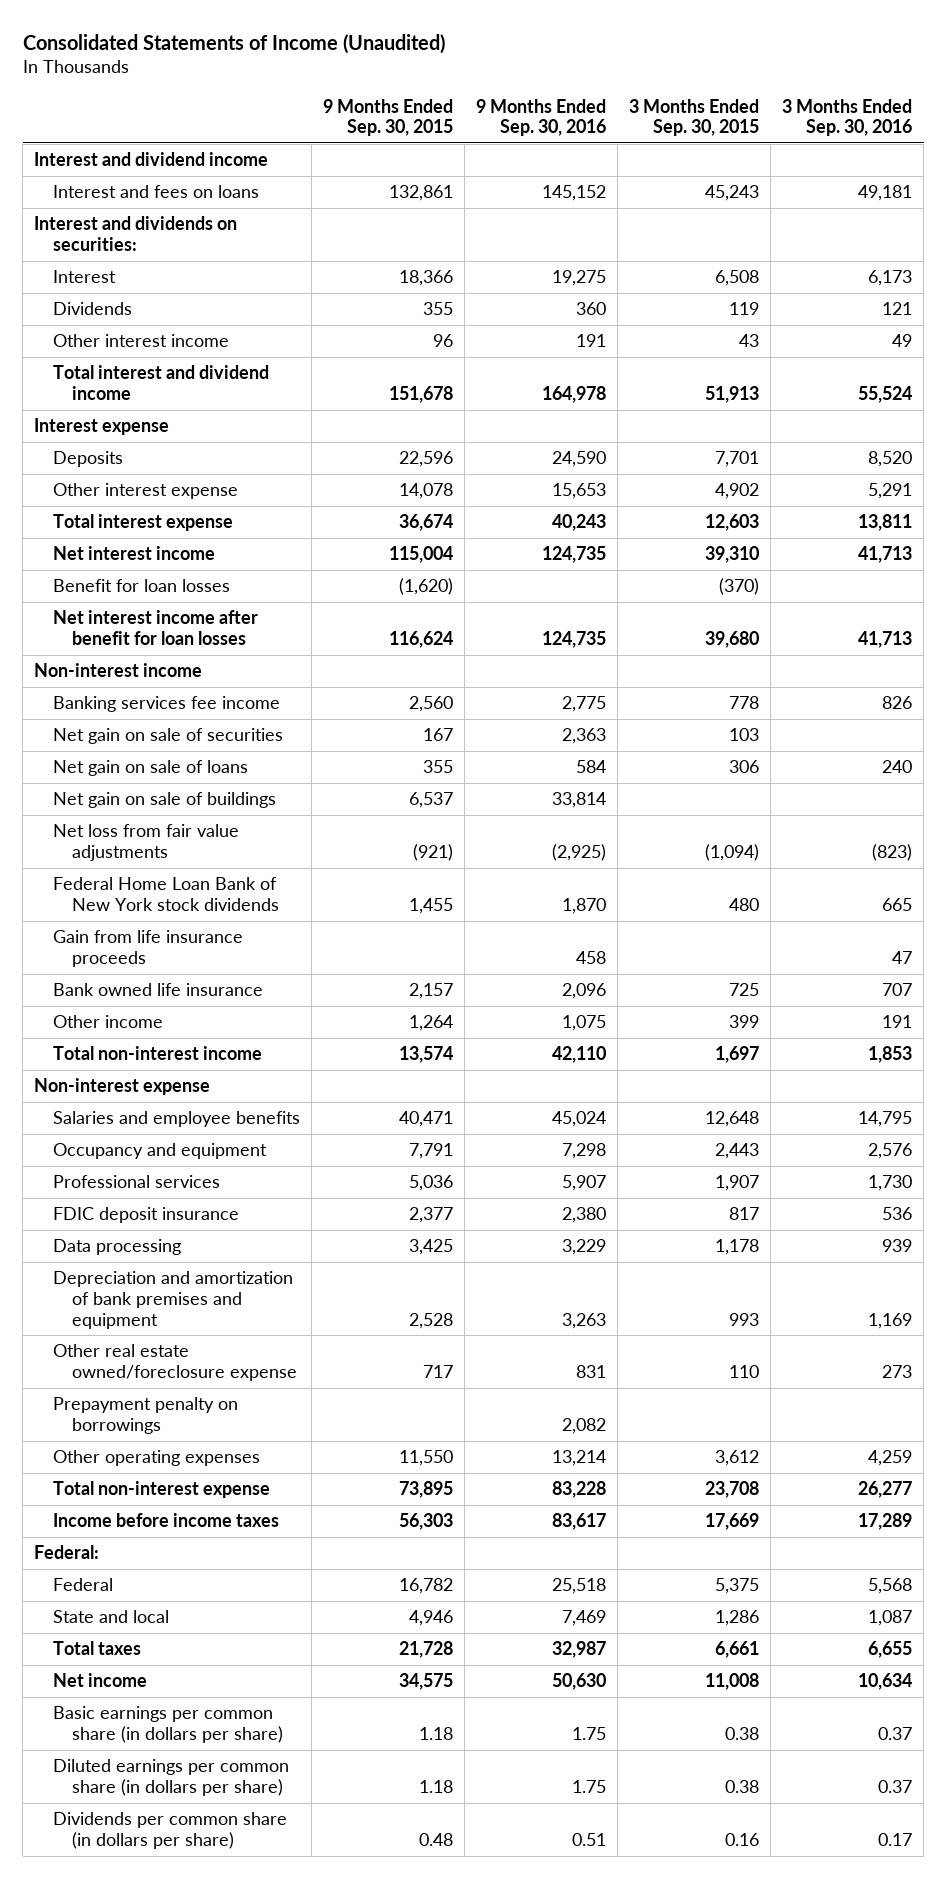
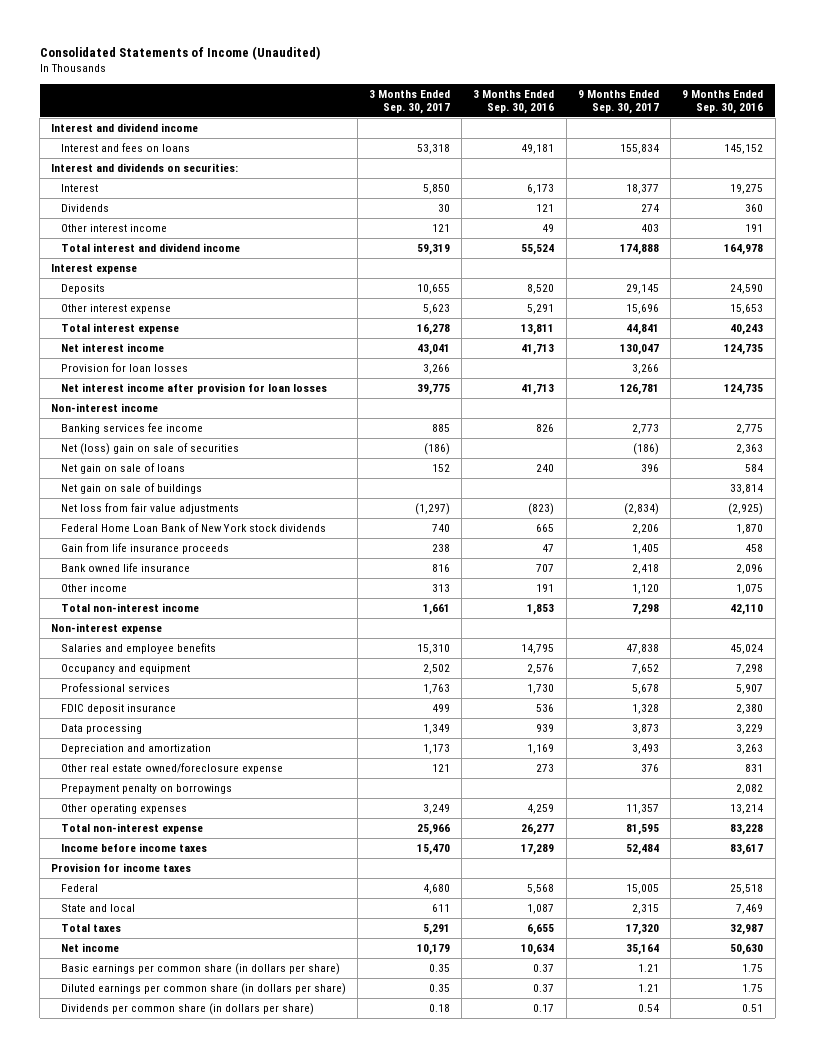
- | 9 Months Ended Sep. 30, 2015 | 9 Months Ended Sep. 30, 2016 | 3 Months Ended Sep. 30, 2015 | 3 Months Ended Sep. 30, 2016
+ | 3 Months Ended Sep. 30, 2017 | 3 Months Ended Sep. 30, 2016 | 9 Months Ended Sep. 30, 2017 | 9 Months Ended Sep. 30, 2016
- Benefit for loan losses | (1,620) | | (370) |
- Net interest income after benefit for loan losses | 116,624 | 124,735 | 39,680 | 41,713
+ Provision for loan losses | 3,266 | | 3,266 |
+ Net interest income after provision for loan losses | 39,775 | 41,713 | 126,781 | 124,735
- Net gain on sale of securities | 167 | 2,363 | 103 |
+ Net (loss) gain on sale of securities | (186) | | (186) | 2,363
- Depreciation and amortization of bank premises and equipment | 2,528 | 3,263 | 993 | 1,169
+ Depreciation and amortization | 1,173 | 1,169 | 3,493 | 3,263
- Federal:
+ Provision for income taxes

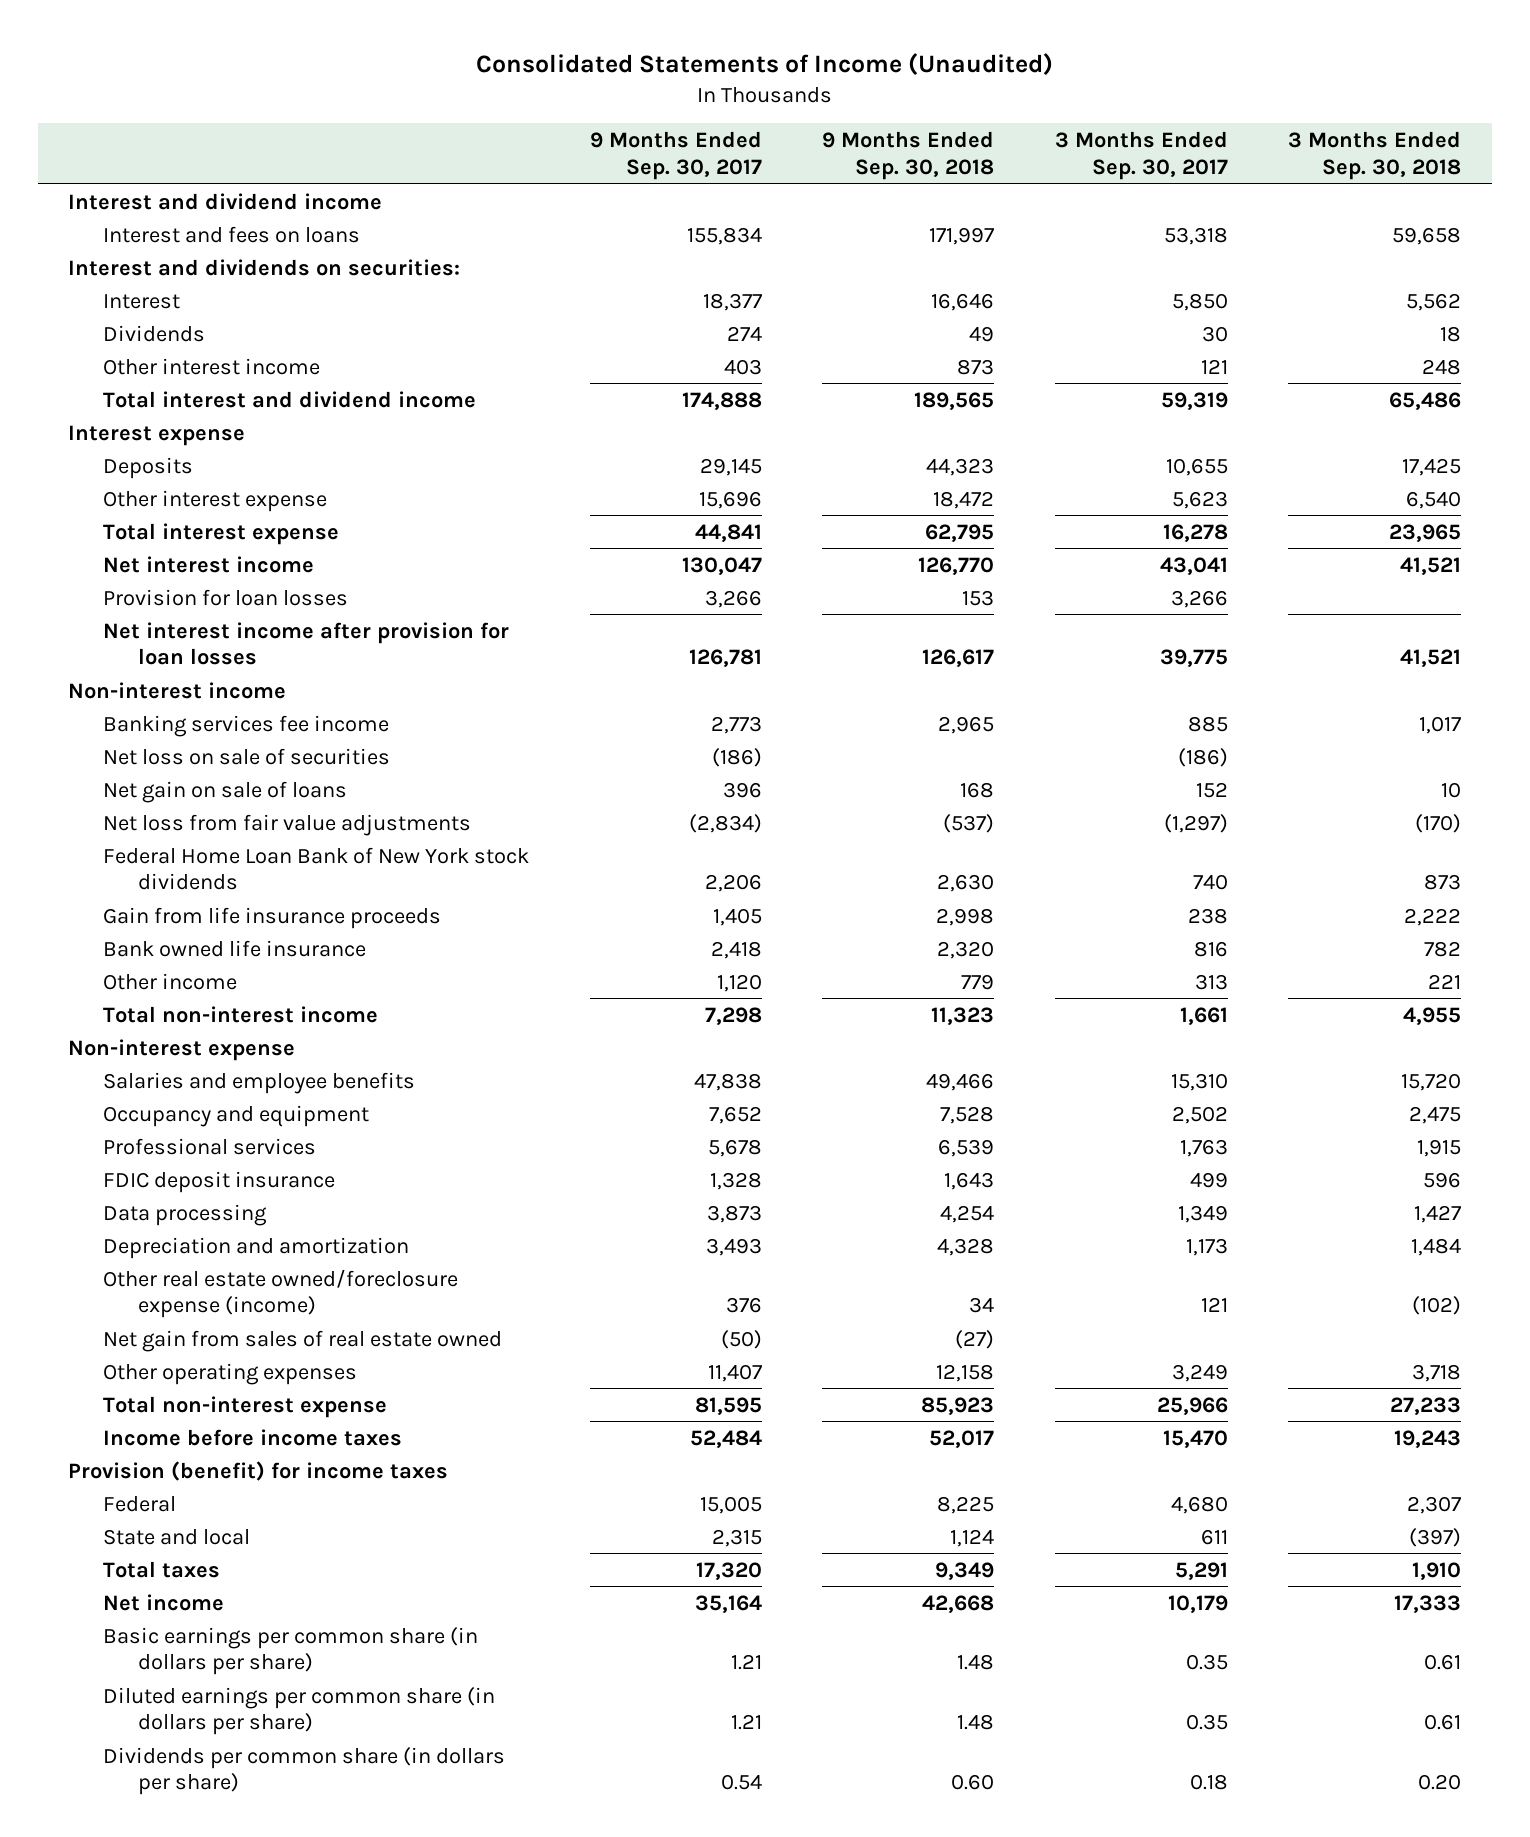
- | 3 Months Ended Sep. 30, 2017 | 3 Months Ended Sep. 30, 2016 | 9 Months Ended Sep. 30, 2017 | 9 Months Ended Sep. 30, 2016
+ | 9 Months Ended Sep. 30, 2017 | 9 Months Ended Sep. 30, 2018 | 3 Months Ended Sep. 30, 2017 | 3 Months Ended Sep. 30, 2018
- Net (loss) gain on sale of securities | (186) | | (186) | 2,363
+ Net loss on sale of securities | (186) | | (186) |
- Net gain on sale of buildings | | | | 33,814
- Other real estate owned/foreclosure expense | 121 | 273 | 376 | 831
- Prepayment penalty on borrowings | | | | 2,082
- Other operating expenses | 3,249 | 4,259 | 11,357 | 13,214
+ Other real estate owned/foreclosure expense (income) | 376 | 34 | 121 | (102)
+ Net gain from sales of real estate owned | (50) | (27) | |
+ Other operating expenses | 11,407 | 12,158 | 3,249 | 3,718
- Provision for income taxes
+ Provision (benefit) for income taxes

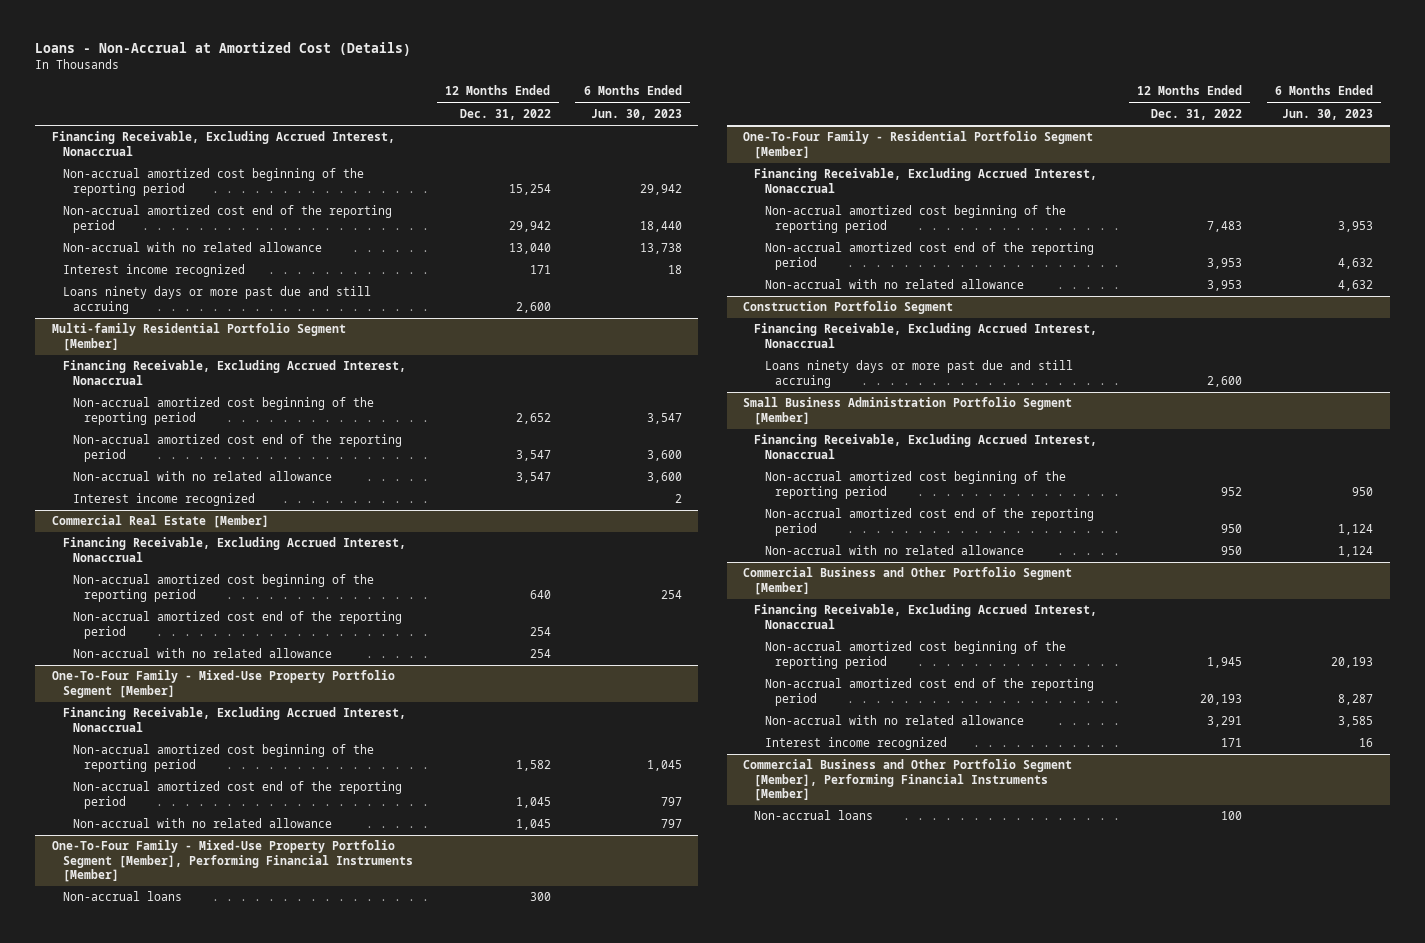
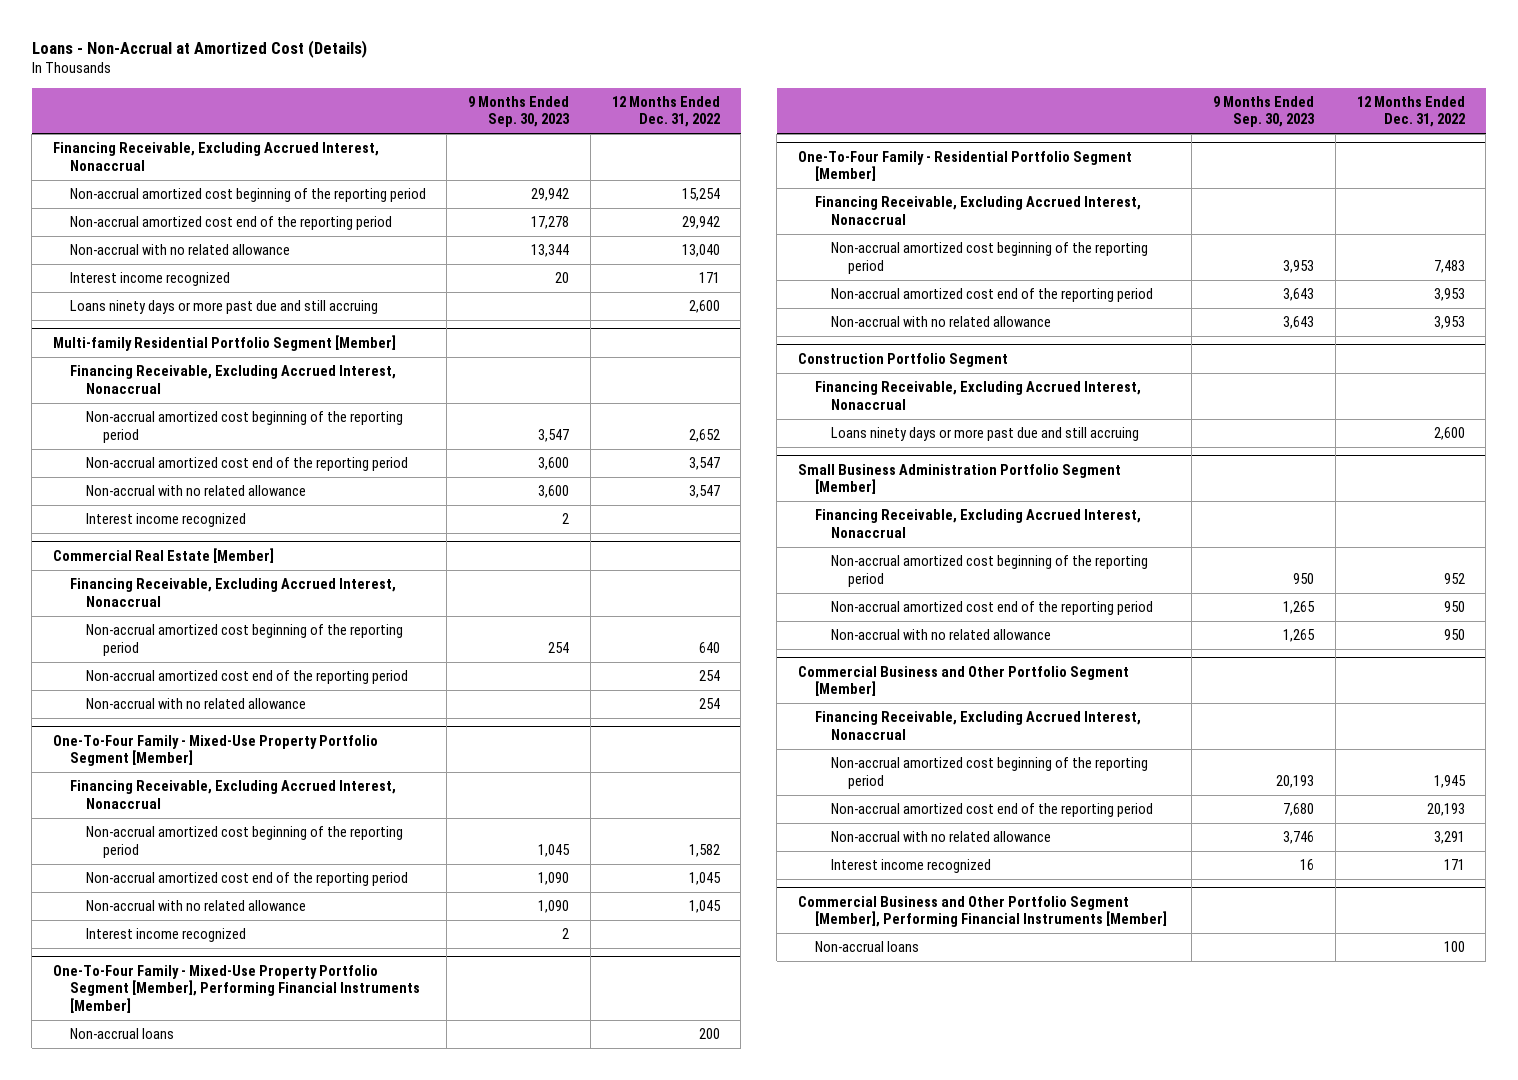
- | 12 Months Ended Dec. 31, 2022 | 6 Months Ended Jun. 30, 2023
+ | 9 Months Ended Sep. 30, 2023 | 12 Months Ended Dec. 31, 2022
@ One-To-Four Family - Mixed-Use Property Portfolio Segment [Member]
+ Interest income recognized | 2 |
@ One-To-Four Family - Mixed-Use Property Portfolio Segment [Member], Performing Financial Instruments [Member]
- Non-accrual loans | 300 |
+ Non-accrual loans | | 200

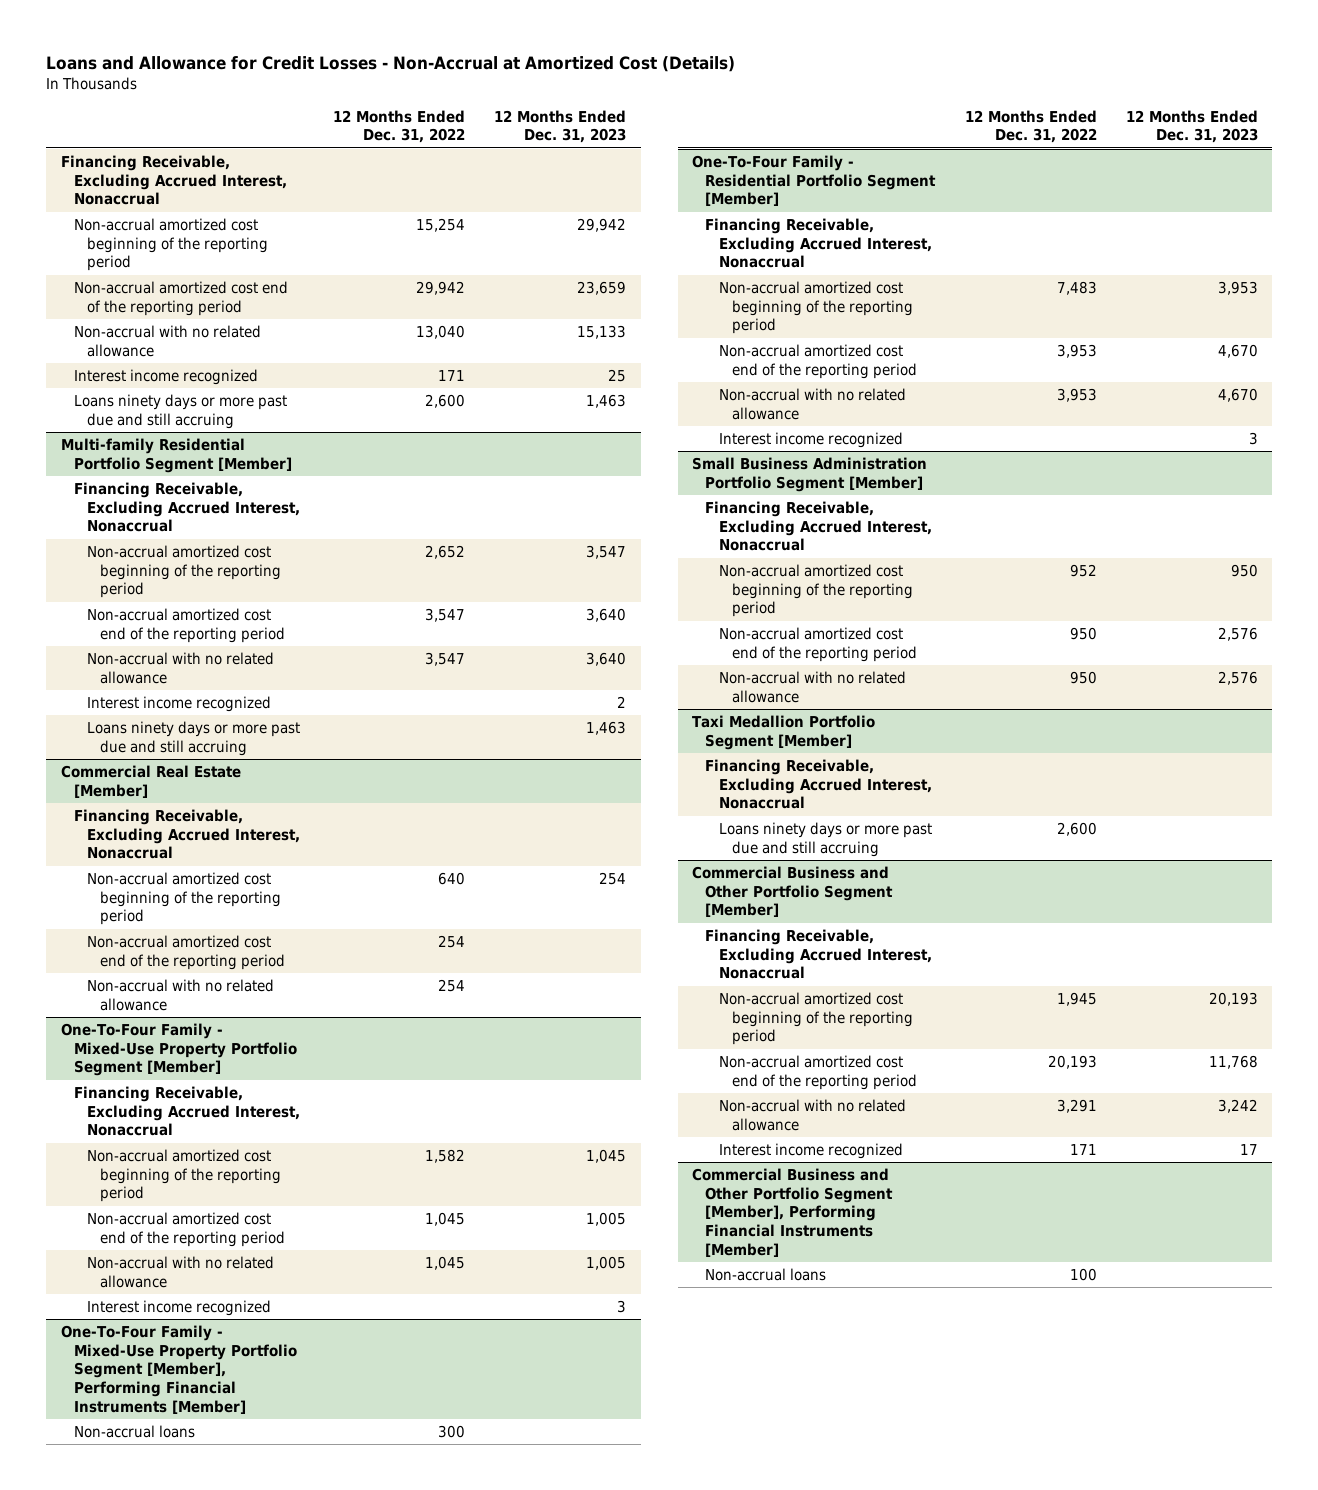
- Loans - Non-Accrual at Amortized Cost (Details)
+ Loans and Allowance for Credit Losses - Non-Accrual at Amortized Cost (Details)
- | 9 Months Ended Sep. 30, 2023 | 12 Months Ended Dec. 31, 2022
+ | 12 Months Ended Dec. 31, 2022 | 12 Months Ended Dec. 31, 2023
@ Multi-family Residential Portfolio Segment [Member]
+ Loans ninety days or more past due and still accruing | | 1,463
@ One-To-Four Family - Mixed-Use Property Portfolio Segment [Member], Performing Financial Instruments [Member]
- Non-accrual loans | | 200
+ Non-accrual loans | 300 |
- Construction Portfolio Segment
- Financing Receivable, Excluding Accrued Interest, Nonaccrual
- Loans ninety days or more past due and still accruing | | 2,600
@ One-To-Four Family - Residential Portfolio Segment [Member]
+ Interest income recognized | | 3
+ Taxi Medallion Portfolio Segment [Member]
+ Financing Receivable, Excluding Accrued Interest, Nonaccrual
+ Loans ninety days or more past due and still accruing | 2,600 |

